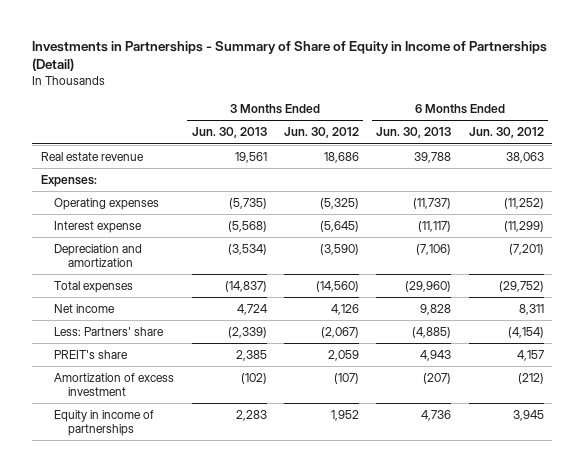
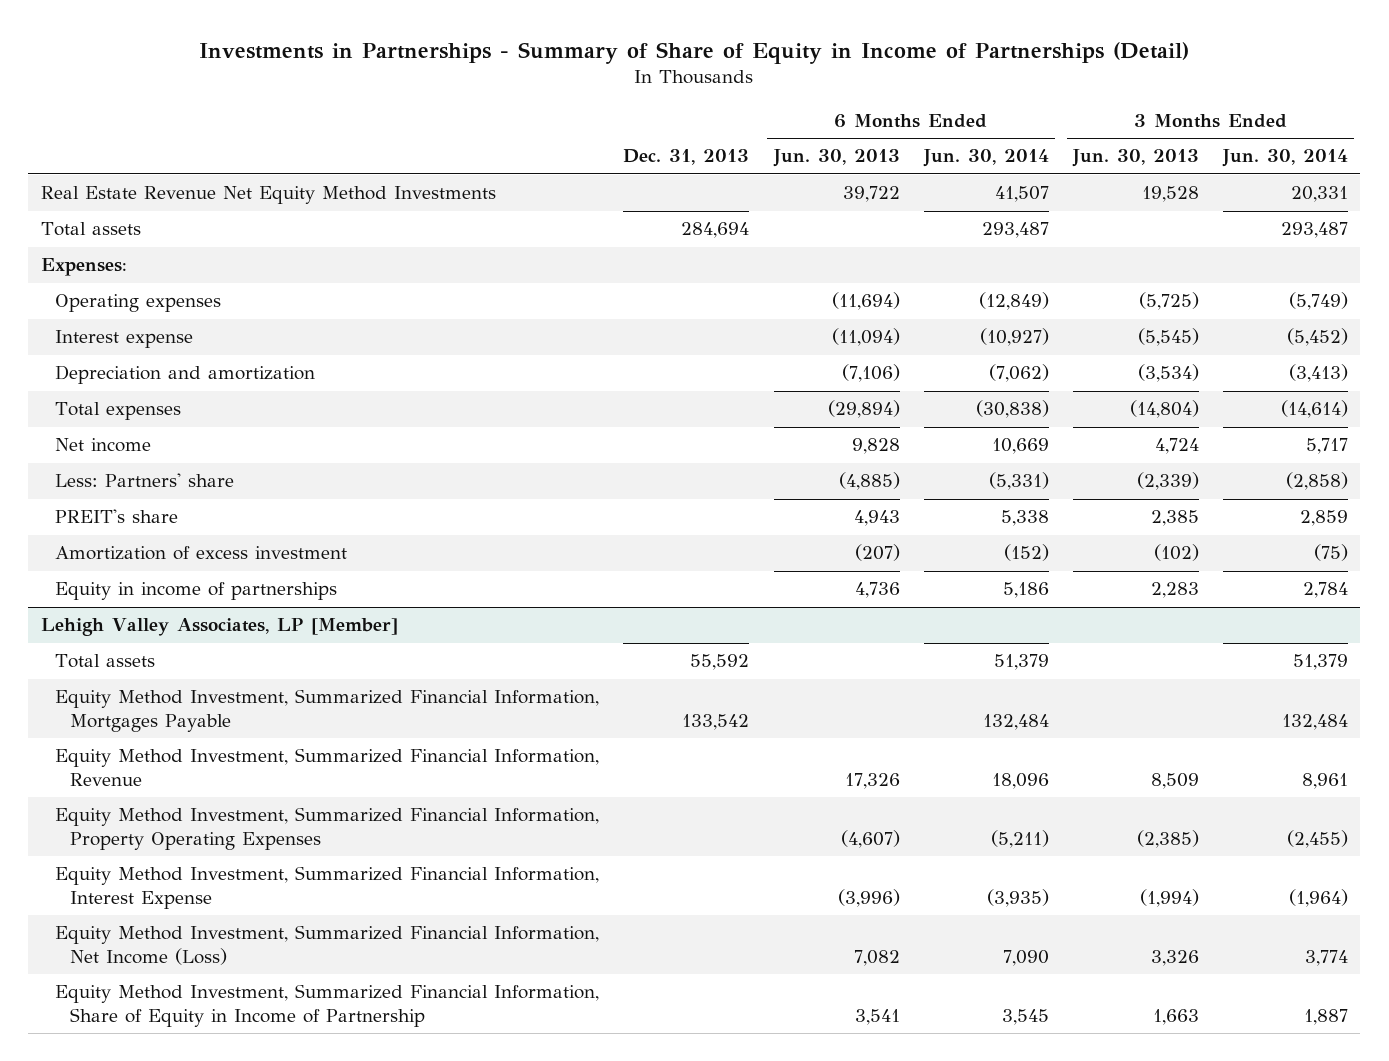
- | 3 Months Ended Jun. 30, 2013 | 3 Months Ended Jun. 30, 2012 | 6 Months Ended Jun. 30, 2013 | 6 Months Ended Jun. 30, 2012
+ | Dec. 31, 2013 | 6 Months Ended Jun. 30, 2013 | 6 Months Ended Jun. 30, 2014 | 3 Months Ended Jun. 30, 2013 | 3 Months Ended Jun. 30, 2014
- Real estate revenue | 19,561 | 18,686 | 39,788 | 38,063
+ Real Estate Revenue Net Equity Method Investments | | 39,722 | 41,507 | 19,528 | 20,331
+ Total assets | 284,694 | | 293,487 | | 293,487
- Operating expenses | (5,735) | (5,325) | (11,737) | (11,252)
- Interest expense | (5,568) | (5,645) | (11,117) | (11,299)
+ Operating expenses | | (11,694) | (12,849) | (5,725) | (5,749)
+ Interest expense | | (11,094) | (10,927) | (5,545) | (5,452)
- Total expenses | (14,837) | (14,560) | (29,960) | (29,752)
+ Total expenses | | (29,894) | (30,838) | (14,804) | (14,614)
+ Lehigh Valley Associates, LP [Member]
+ Total assets | 55,592 | | 51,379 | | 51,379
+ Equity Method Investment, Summarized Financial Information, Mortgages Payable | 133,542 | | 132,484 | | 132,484
+ Equity Method Investment, Summarized Financial Information, Revenue | | 17,326 | 18,096 | 8,509 | 8,961
+ Equity Method Investment, Summarized Financial Information, Property Operating Expenses | | (4,607) | (5,211) | (2,385) | (2,455)
+ Equity Method Investment, Summarized Financial Information, Interest Expense | | (3,996) | (3,935) | (1,994) | (1,964)
+ Equity Method Investment, Summarized Financial Information, Net Income (Loss) | | 7,082 | 7,090 | 3,326 | 3,774
+ Equity Method Investment, Summarized Financial Information, Share of Equity in Income of Partnership | | 3,541 | 3,545 | 1,663 | 1,887

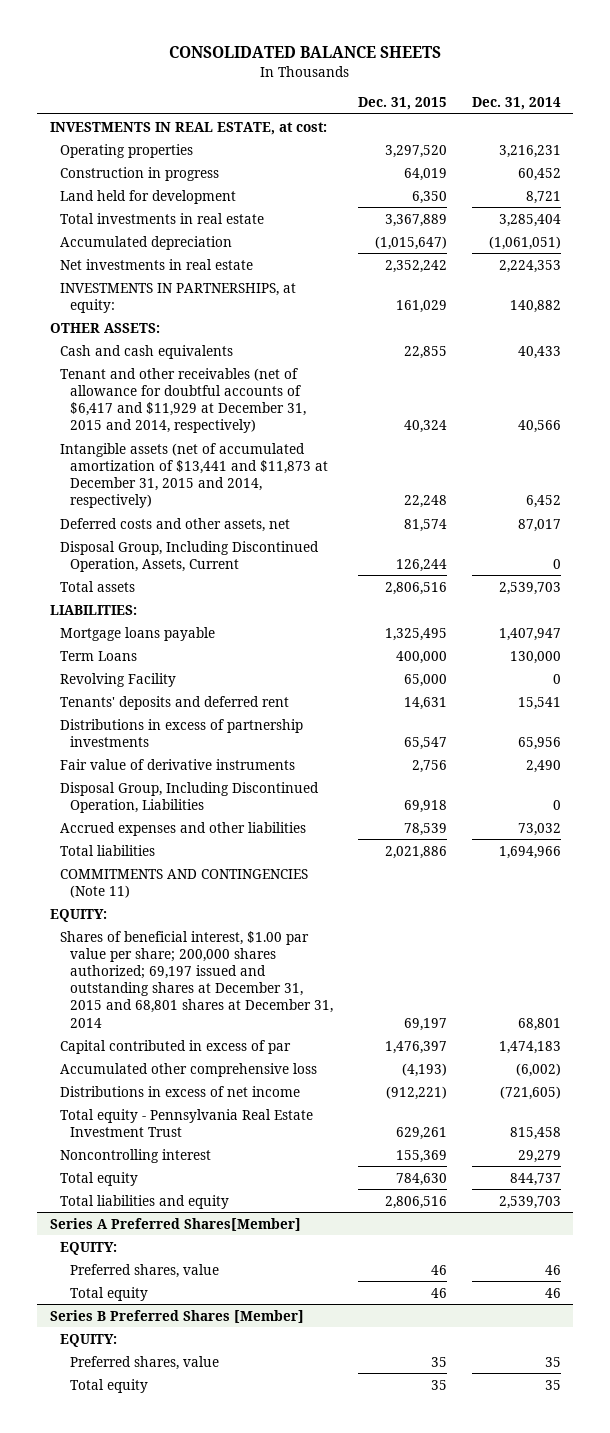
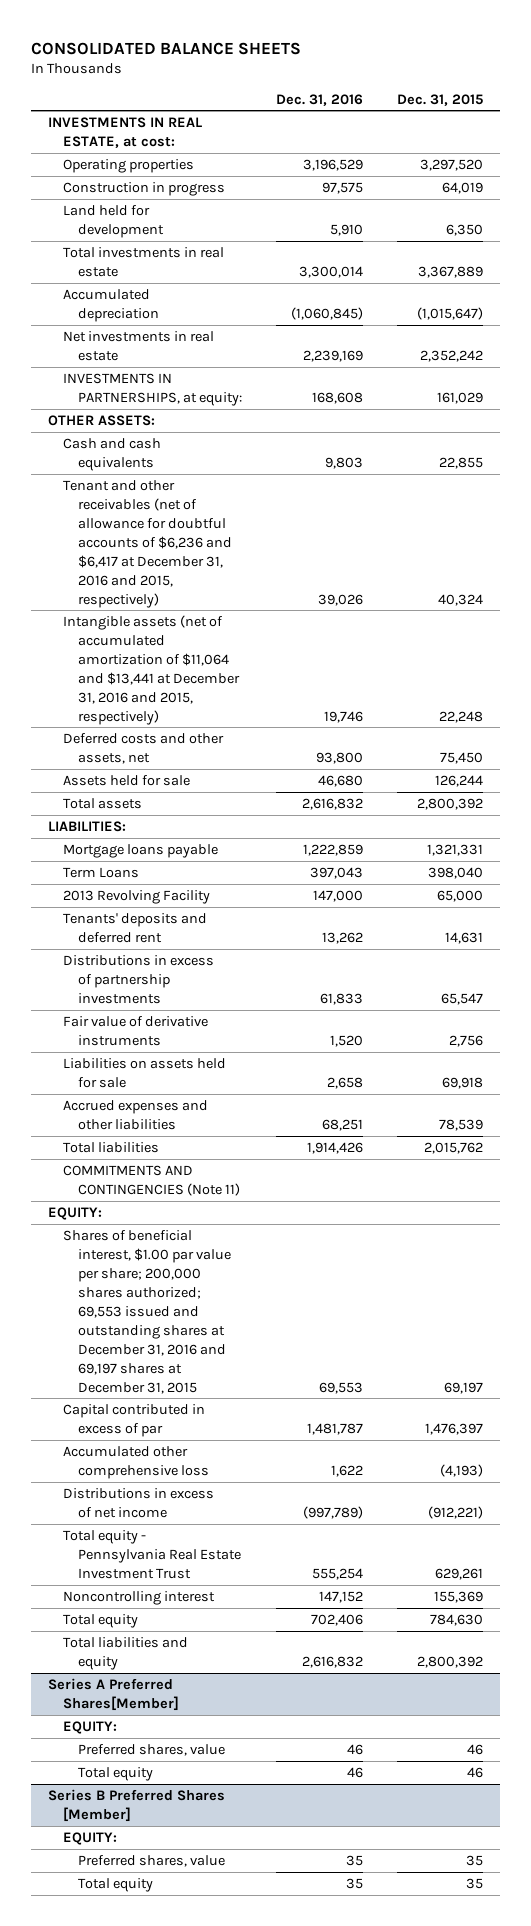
- | Dec. 31, 2015 | Dec. 31, 2014
+ | Dec. 31, 2016 | Dec. 31, 2015
- Tenant and other receivables (net of allowance for doubtful accounts of $6,417 and $11,929 at December 31, 2015 and 2014, respectively) | 40,324 | 40,566
- Intangible assets (net of accumulated amortization of $13,441 and $11,873 at December 31, 2015 and 2014, respectively) | 22,248 | 6,452
- Deferred costs and other assets, net | 81,574 | 87,017
- Disposal Group, Including Discontinued Operation, Assets, Current | 126,244 | 0
- Total assets | 2,806,516 | 2,539,703
+ Tenant and other receivables (net of allowance for doubtful accounts of $6,236 and $6,417 at December 31, 2016 and 2015, respectively) | 39,026 | 40,324
+ Intangible assets (net of accumulated amortization of $11,064 and $13,441 at December 31, 2016 and 2015, respectively) | 19,746 | 22,248
+ Deferred costs and other assets, net | 93,800 | 75,450
+ Assets held for sale | 46,680 | 126,244
+ Total assets | 2,616,832 | 2,800,392
- Mortgage loans payable | 1,325,495 | 1,407,947
- Term Loans | 400,000 | 130,000
- Revolving Facility | 65,000 | 0
+ Mortgage loans payable | 1,222,859 | 1,321,331
+ Term Loans | 397,043 | 398,040
+ 2013 Revolving Facility | 147,000 | 65,000
- Disposal Group, Including Discontinued Operation, Liabilities | 69,918 | 0
+ Liabilities on assets held for sale | 2,658 | 69,918
- Total liabilities | 2,021,886 | 1,694,966
+ Total liabilities | 1,914,426 | 2,015,762
- Shares of beneficial interest, $1.00 par value per share; 200,000 shares authorized; 69,197 issued and outstanding shares at December 31, 2015 and 68,801 shares at December 31, 2014 | 69,197 | 68,801
+ Shares of beneficial interest, $1.00 par value per share; 200,000 shares authorized; 69,553 issued and outstanding shares at December 31, 2016 and 69,197 shares at December 31, 2015 | 69,553 | 69,197
- Total liabilities and equity | 2,806,516 | 2,539,703
+ Total liabilities and equity | 2,616,832 | 2,800,392

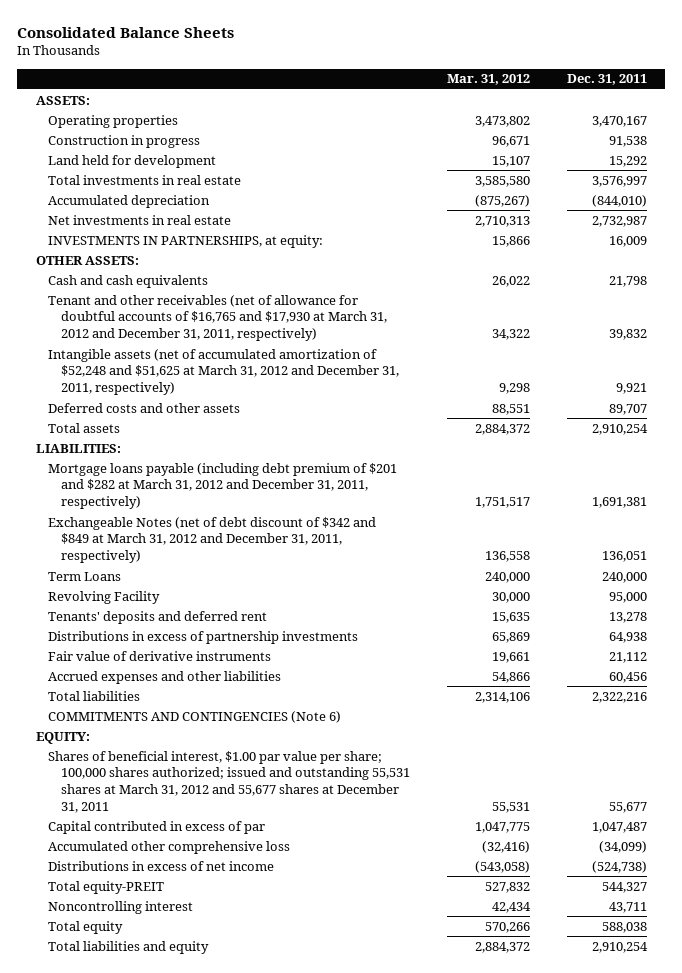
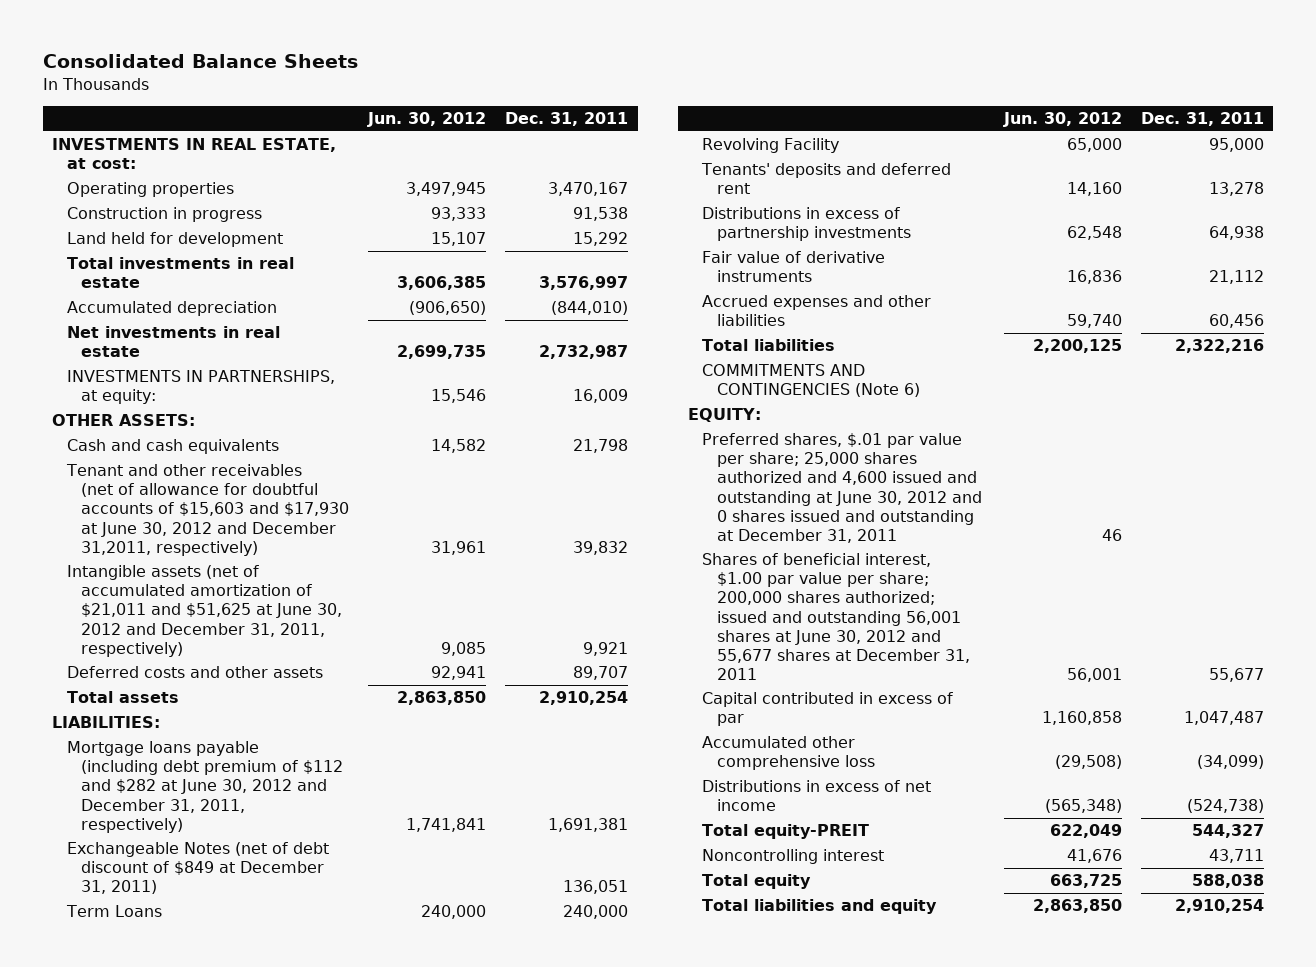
- | Mar. 31, 2012 | Dec. 31, 2011
+ | Jun. 30, 2012 | Dec. 31, 2011
- ASSETS:
+ INVESTMENTS IN REAL ESTATE, at cost:
- Tenant and other receivables (net of allowance for doubtful accounts of $16,765 and $17,930 at March 31, 2012 and December 31, 2011, respectively) | 34,322 | 39,832
- Intangible assets (net of accumulated amortization of $52,248 and $51,625 at March 31, 2012 and December 31, 2011, respectively) | 9,298 | 9,921
+ Tenant and other receivables (net of allowance for doubtful accounts of $15,603 and $17,930 at June 30, 2012 and December 31,2011, respectively) | 31,961 | 39,832
+ Intangible assets (net of accumulated amortization of $21,011 and $51,625 at June 30, 2012 and December 31, 2011, respectively) | 9,085 | 9,921
- Mortgage loans payable (including debt premium of $201 and $282 at March 31, 2012 and December 31, 2011, respectively) | 1,751,517 | 1,691,381
- Exchangeable Notes (net of debt discount of $342 and $849 at March 31, 2012 and December 31, 2011, respectively) | 136,558 | 136,051
+ Mortgage loans payable (including debt premium of $112 and $282 at June 30, 2012 and December 31, 2011, respectively) | 1,741,841 | 1,691,381
+ Exchangeable Notes (net of debt discount of $849 at December 31, 2011) | | 136,051
- Shares of beneficial interest, $1.00 par value per share; 100,000 shares authorized; issued and outstanding 55,531 shares at March 31, 2012 and 55,677 shares at December 31, 2011 | 55,531 | 55,677
+ Preferred shares, $.01 par value per share; 25,000 shares authorized and 4,600 issued and outstanding at June 30, 2012 and 0 shares issued and outstanding at December 31, 2011 | 46 |
+ Shares of beneficial interest, $1.00 par value per share; 200,000 shares authorized; issued and outstanding 56,001 shares at June 30, 2012 and 55,677 shares at December 31, 2011 | 56,001 | 55,677

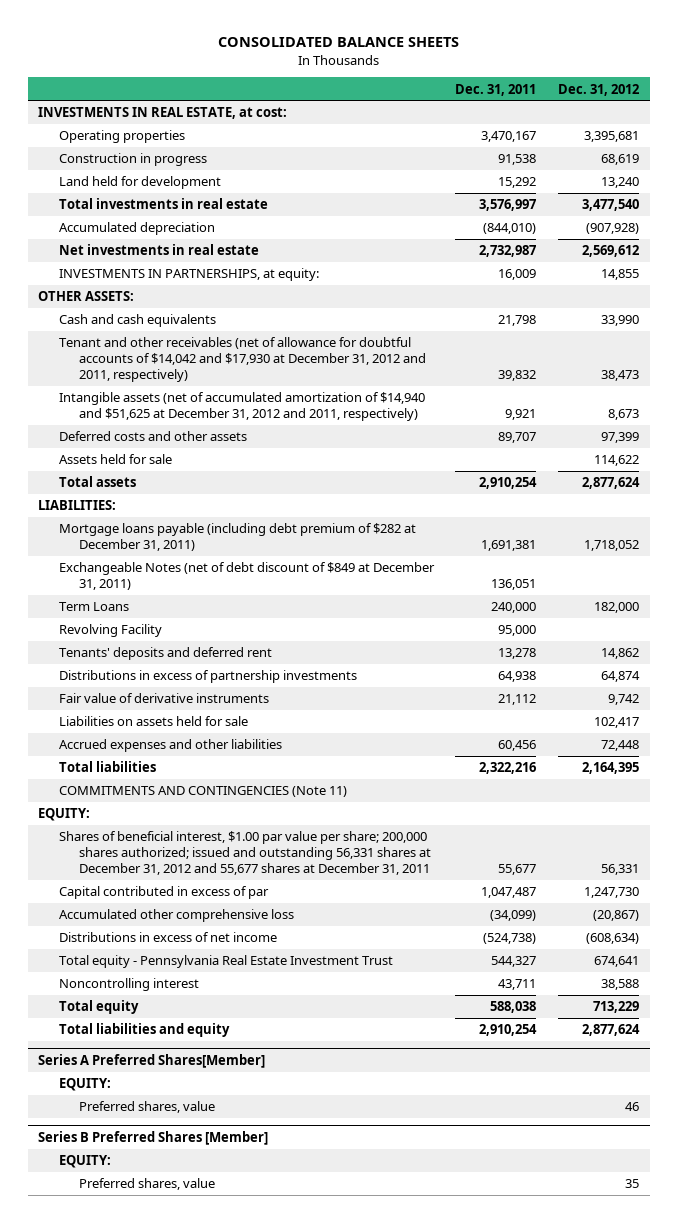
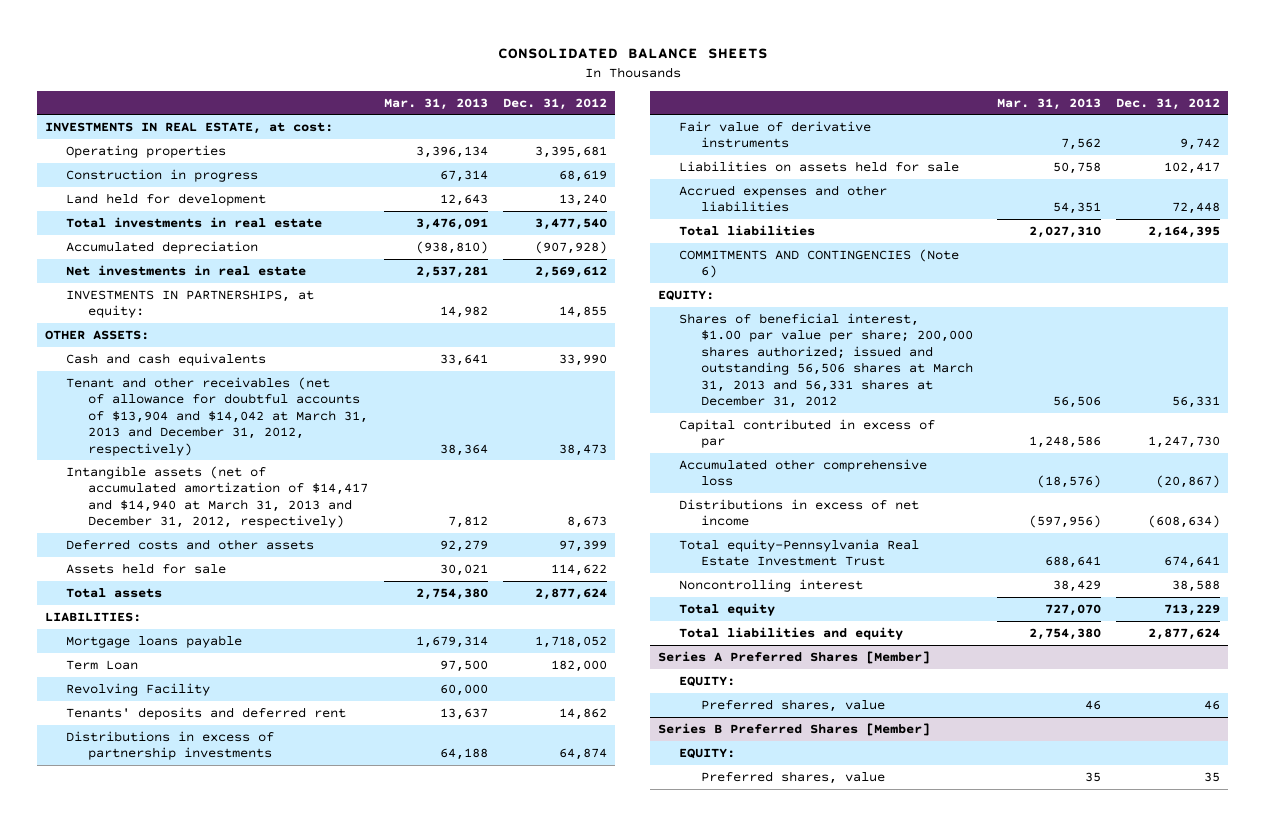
- | Dec. 31, 2011 | Dec. 31, 2012
+ | Mar. 31, 2013 | Dec. 31, 2012
- Tenant and other receivables (net of allowance for doubtful accounts of $14,042 and $17,930 at December 31, 2012 and 2011, respectively) | 39,832 | 38,473
- Intangible assets (net of accumulated amortization of $14,940 and $51,625 at December 31, 2012 and 2011, respectively) | 9,921 | 8,673
+ Tenant and other receivables (net of allowance for doubtful accounts of $13,904 and $14,042 at March 31, 2013 and December 31, 2012, respectively) | 38,364 | 38,473
+ Intangible assets (net of accumulated amortization of $14,417 and $14,940 at March 31, 2013 and December 31, 2012, respectively) | 7,812 | 8,673
- Mortgage loans payable (including debt premium of $282 at December 31, 2011) | 1,691,381 | 1,718,052
- Exchangeable Notes (net of debt discount of $849 at December 31, 2011) | 136,051 |
- Term Loans | 240,000 | 182,000
+ Mortgage loans payable | 1,679,314 | 1,718,052
+ Term Loan | 97,500 | 182,000
- COMMITMENTS AND CONTINGENCIES (Note 11)
+ COMMITMENTS AND CONTINGENCIES (Note 6)
- Shares of beneficial interest, $1.00 par value per share; 200,000 shares authorized; issued and outstanding 56,331 shares at December 31, 2012 and 55,677 shares at December 31, 2011 | 55,677 | 56,331
+ Shares of beneficial interest, $1.00 par value per share; 200,000 shares authorized; issued and outstanding 56,506 shares at March 31, 2013 and 56,331 shares at December 31, 2012 | 56,506 | 56,331
- Total equity - Pennsylvania Real Estate Investment Trust | 544,327 | 674,641
+ Total equity-Pennsylvania Real Estate Investment Trust | 688,641 | 674,641
- Series A Preferred Shares[Member]
+ Series A Preferred Shares [Member]

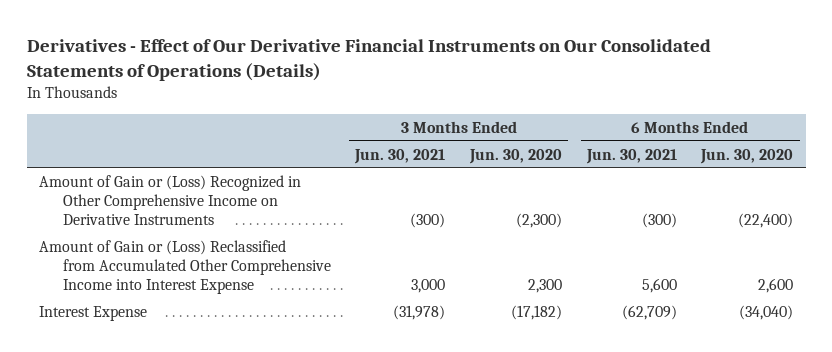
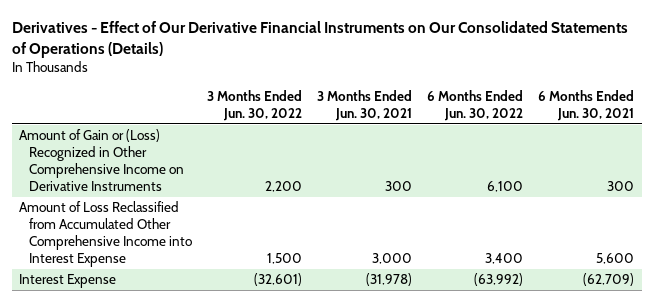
- | 3 Months Ended Jun. 30, 2021 | 3 Months Ended Jun. 30, 2020 | 6 Months Ended Jun. 30, 2021 | 6 Months Ended Jun. 30, 2020
+ | 3 Months Ended Jun. 30, 2022 | 3 Months Ended Jun. 30, 2021 | 6 Months Ended Jun. 30, 2022 | 6 Months Ended Jun. 30, 2021
- Amount of Gain or (Loss) Recognized in Other Comprehensive Income on Derivative Instruments | (300) | (2,300) | (300) | (22,400)
- Amount of Gain or (Loss) Reclassified from Accumulated Other Comprehensive Income into Interest Expense | 3,000 | 2,300 | 5,600 | 2,600
+ Amount of Gain or (Loss) Recognized in Other Comprehensive Income on Derivative Instruments | 2,200 | 300 | 6,100 | 300
+ Amount of Loss Reclassified from Accumulated Other Comprehensive Income into Interest Expense | 1,500 | 3,000 | 3,400 | 5,600

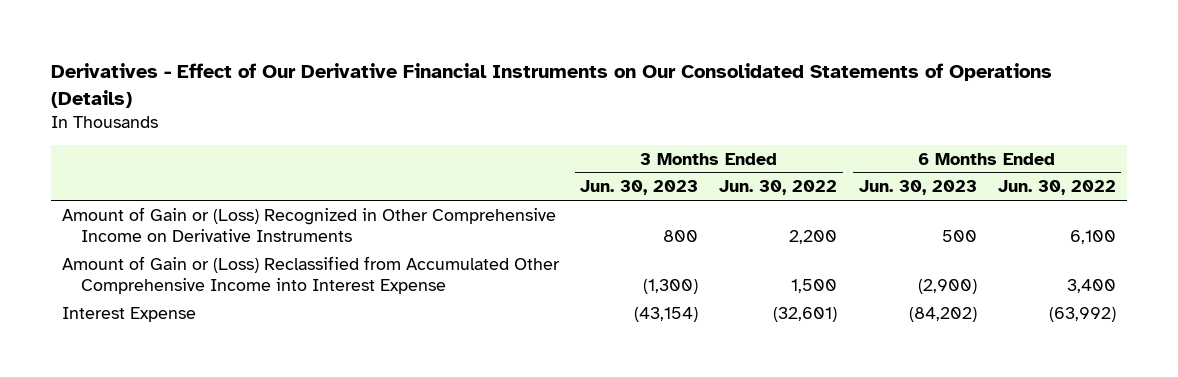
- | 3 Months Ended Jun. 30, 2022 | 3 Months Ended Jun. 30, 2021 | 6 Months Ended Jun. 30, 2022 | 6 Months Ended Jun. 30, 2021
+ | 3 Months Ended Jun. 30, 2023 | 3 Months Ended Jun. 30, 2022 | 6 Months Ended Jun. 30, 2023 | 6 Months Ended Jun. 30, 2022
- Amount of Loss Reclassified from Accumulated Other Comprehensive Income into Interest Expense | 1,500 | 3,000 | 3,400 | 5,600
+ Amount of Gain or (Loss) Reclassified from Accumulated Other Comprehensive Income into Interest Expense | (1,300) | 1,500 | (2,900) | 3,400

